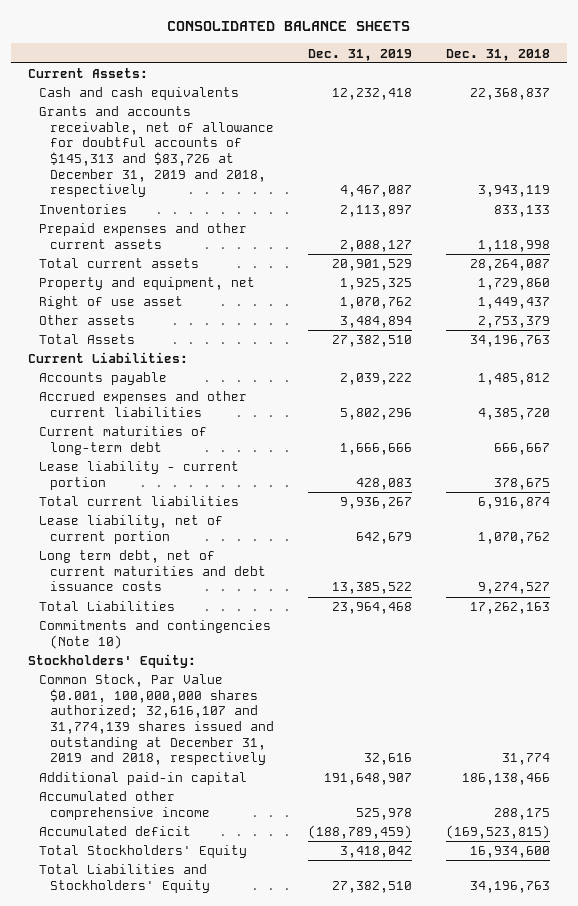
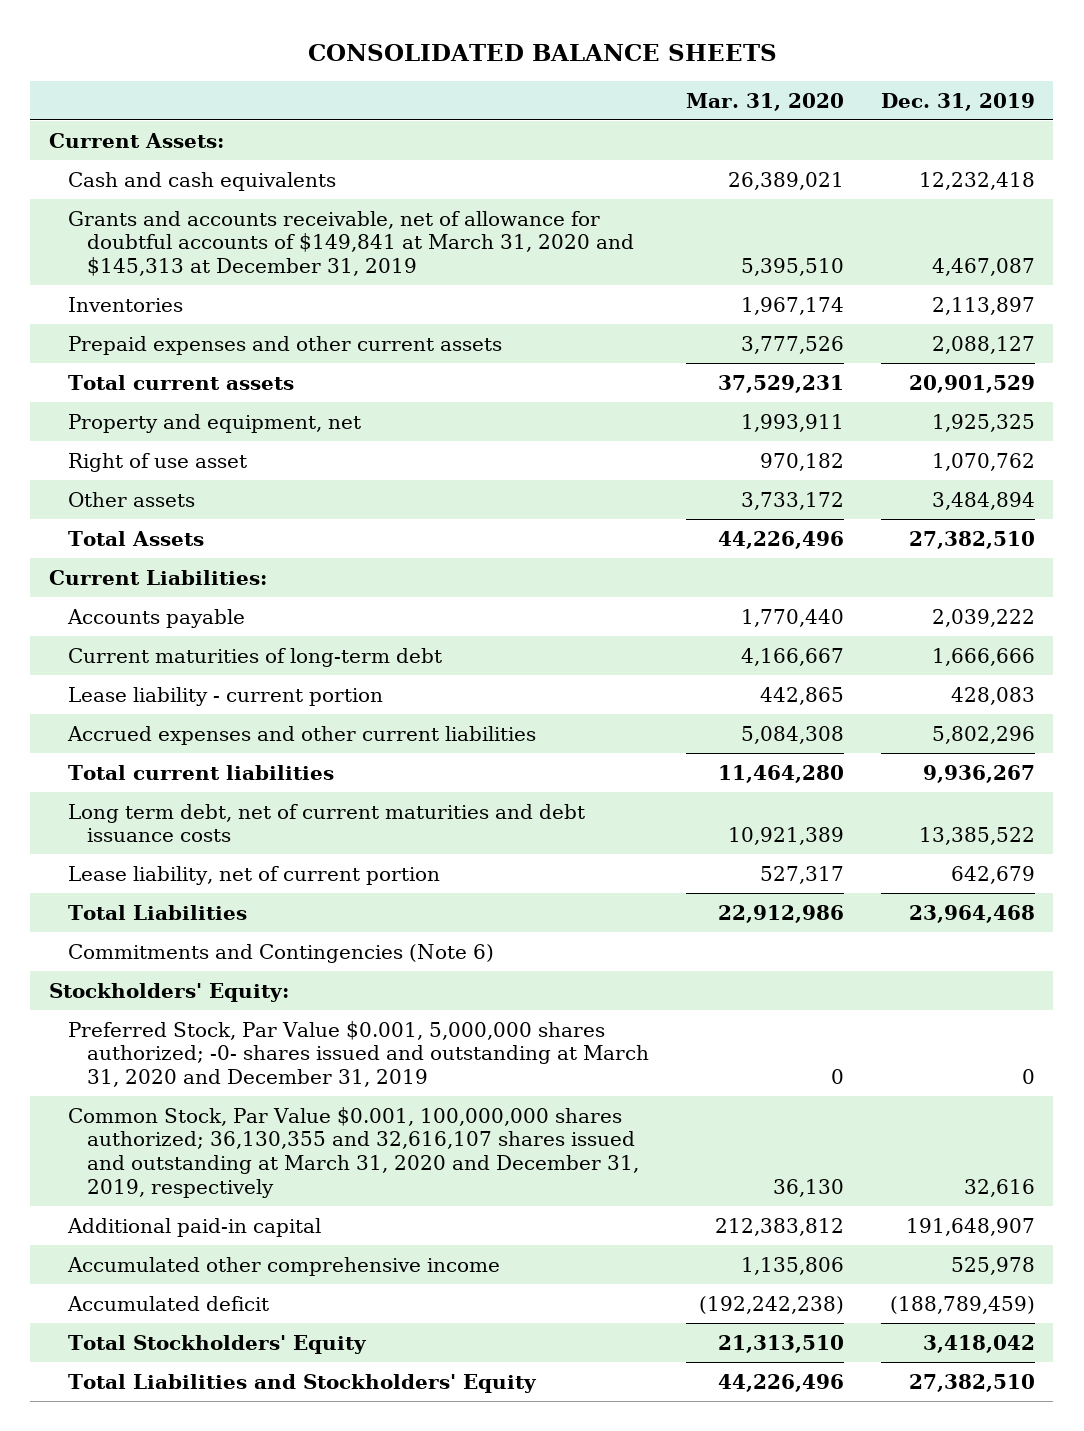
- | Dec. 31, 2019 | Dec. 31, 2018
+ | Mar. 31, 2020 | Dec. 31, 2019
- Grants and accounts receivable, net of allowance for doubtful accounts of $145,313 and $83,726 at December 31, 2019 and 2018, respectively | 4,467,087 | 3,943,119
+ Grants and accounts receivable, net of allowance for doubtful accounts of $149,841 at March 31, 2020 and $145,313 at December 31, 2019 | 5,395,510 | 4,467,087
moved down: Accrued expenses and other current liabilities | 5,084,308 | 5,802,296
moved down: Lease liability, net of current portion | 527,317 | 642,679
- Commitments and contingencies (Note 10)
+ Commitments and Contingencies (Note 6)
- Common Stock, Par Value $0.001, 100,000,000 shares authorized; 32,616,107 and 31,774,139 shares issued and outstanding at December 31, 2019 and 2018, respectively | 32,616 | 31,774
+ Preferred Stock, Par Value $0.001, 5,000,000 shares authorized; -0- shares issued and outstanding at March 31, 2020 and December 31, 2019 | 0 | 0
+ Common Stock, Par Value $0.001, 100,000,000 shares authorized; 36,130,355 and 32,616,107 shares issued and outstanding at March 31, 2020 and December 31, 2019, respectively | 36,130 | 32,616

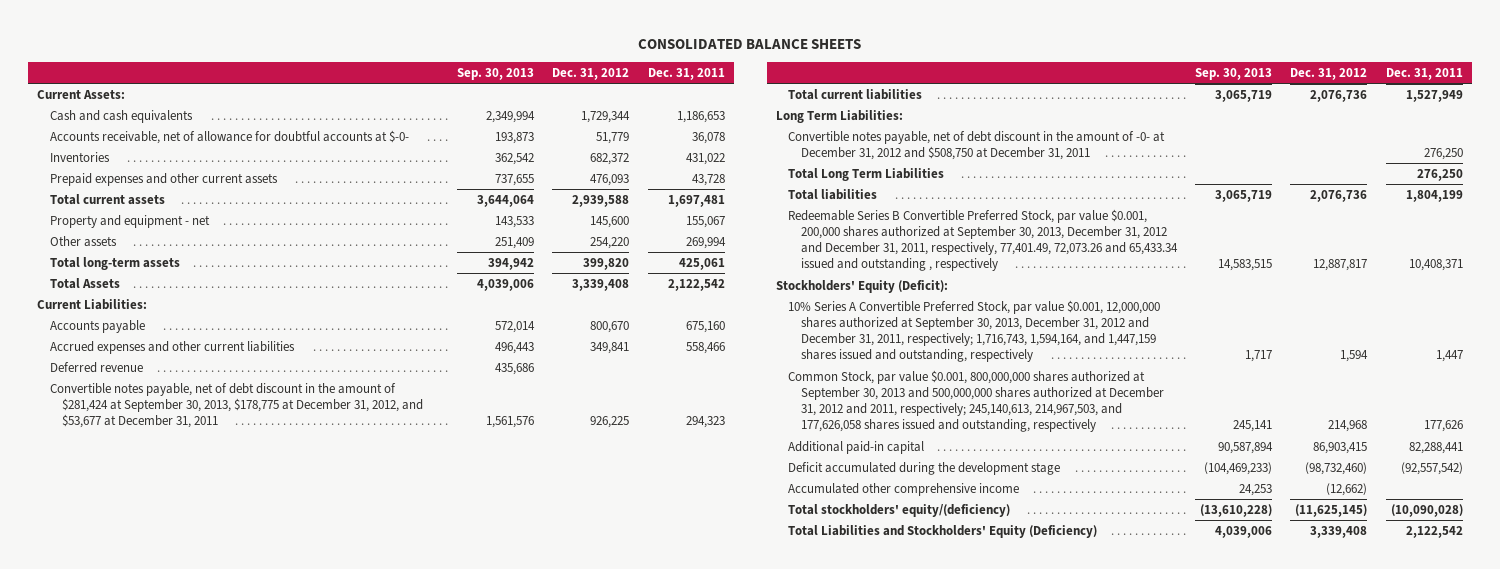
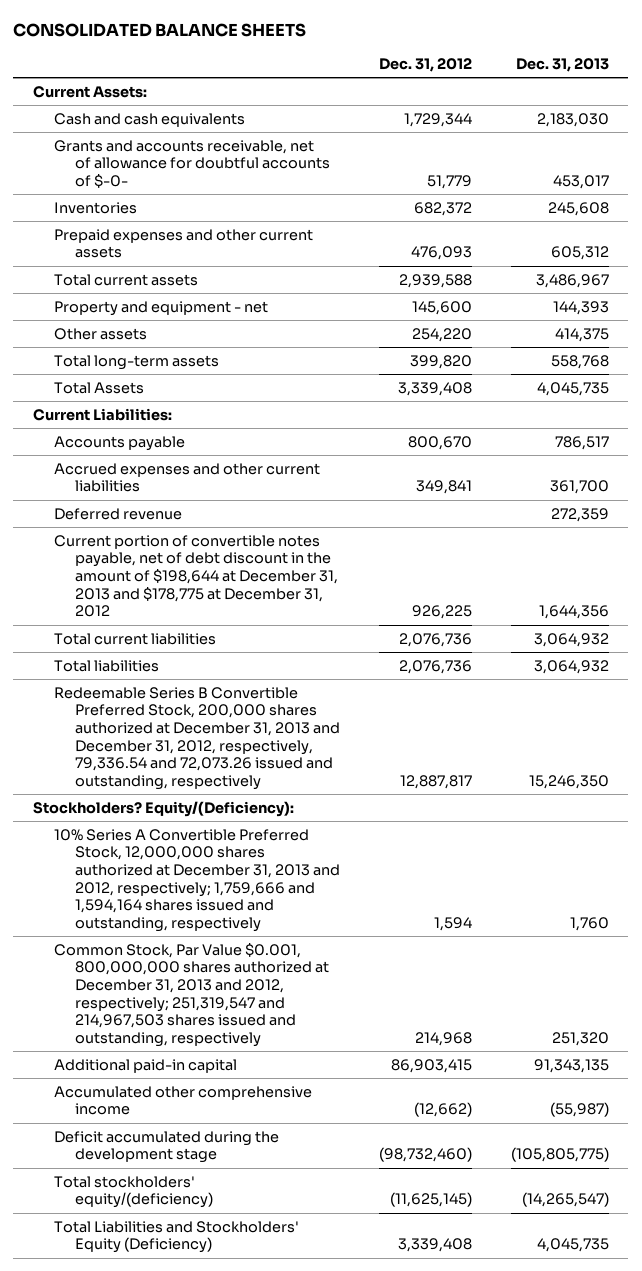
- | Sep. 30, 2013 | Dec. 31, 2012 | Dec. 31, 2011
+ | Dec. 31, 2012 | Dec. 31, 2013
- Accounts receivable, net of allowance for doubtful accounts at $-0- | 193,873 | 51,779 | 36,078
+ Grants and accounts receivable, net of allowance for doubtful accounts of $-0- | 51,779 | 453,017
- Convertible notes payable, net of debt discount in the amount of $281,424 at September 30, 2013, $178,775 at December 31, 2012, and $53,677 at December 31, 2011 | 1,561,576 | 926,225 | 294,323
+ Current portion of convertible notes payable, net of debt discount in the amount of $198,644 at December 31, 2013 and $178,775 at December 31, 2012 | 926,225 | 1,644,356
- Long Term Liabilities:
- Convertible notes payable, net of debt discount in the amount of -0- at December 31, 2012 and $508,750 at December 31, 2011 | | | 276,250
- Total Long Term Liabilities | | | 276,250
- Redeemable Series B Convertible Preferred Stock, par value $0.001, 200,000 shares authorized at September 30, 2013, December 31, 2012 and December 31, 2011, respectively, 77,401.49, 72,073.26 and 65,433.34 issued and outstanding , respectively | 14,583,515 | 12,887,817 | 10,408,371
- Stockholders' Equity (Deficit):
- 10% Series A Convertible Preferred Stock, par value $0.001, 12,000,000 shares authorized at September 30, 2013, December 31, 2012 and December 31, 2011, respectively; 1,716,743, 1,594,164, and 1,447,159 shares issued and outstanding, respectively | 1,717 | 1,594 | 1,447
- Common Stock, par value $0.001, 800,000,000 shares authorized at September 30, 2013 and 500,000,000 shares authorized at December 31, 2012 and 2011, respectively; 245,140,613, 214,967,503, and 177,626,058 shares issued and outstanding, respectively | 245,141 | 214,968 | 177,626
+ Redeemable Series B Convertible Preferred Stock, 200,000 shares authorized at December 31, 2013 and December 31, 2012, respectively, 79,336.54 and 72,073.26 issued and outstanding, respectively | 12,887,817 | 15,246,350
+ Stockholders? Equity/(Deficiency):
+ 10% Series A Convertible Preferred Stock, 12,000,000 shares authorized at December 31, 2013 and 2012, respectively; 1,759,666 and 1,594,164 shares issued and outstanding, respectively | 1,594 | 1,760
+ Common Stock, Par Value $0.001, 800,000,000 shares authorized at December 31, 2013 and 2012, respectively; 251,319,547 and 214,967,503 shares issued and outstanding, respectively | 214,968 | 251,320
moved down: Deficit accumulated during the development stage | (98,732,460) | (105,805,775)

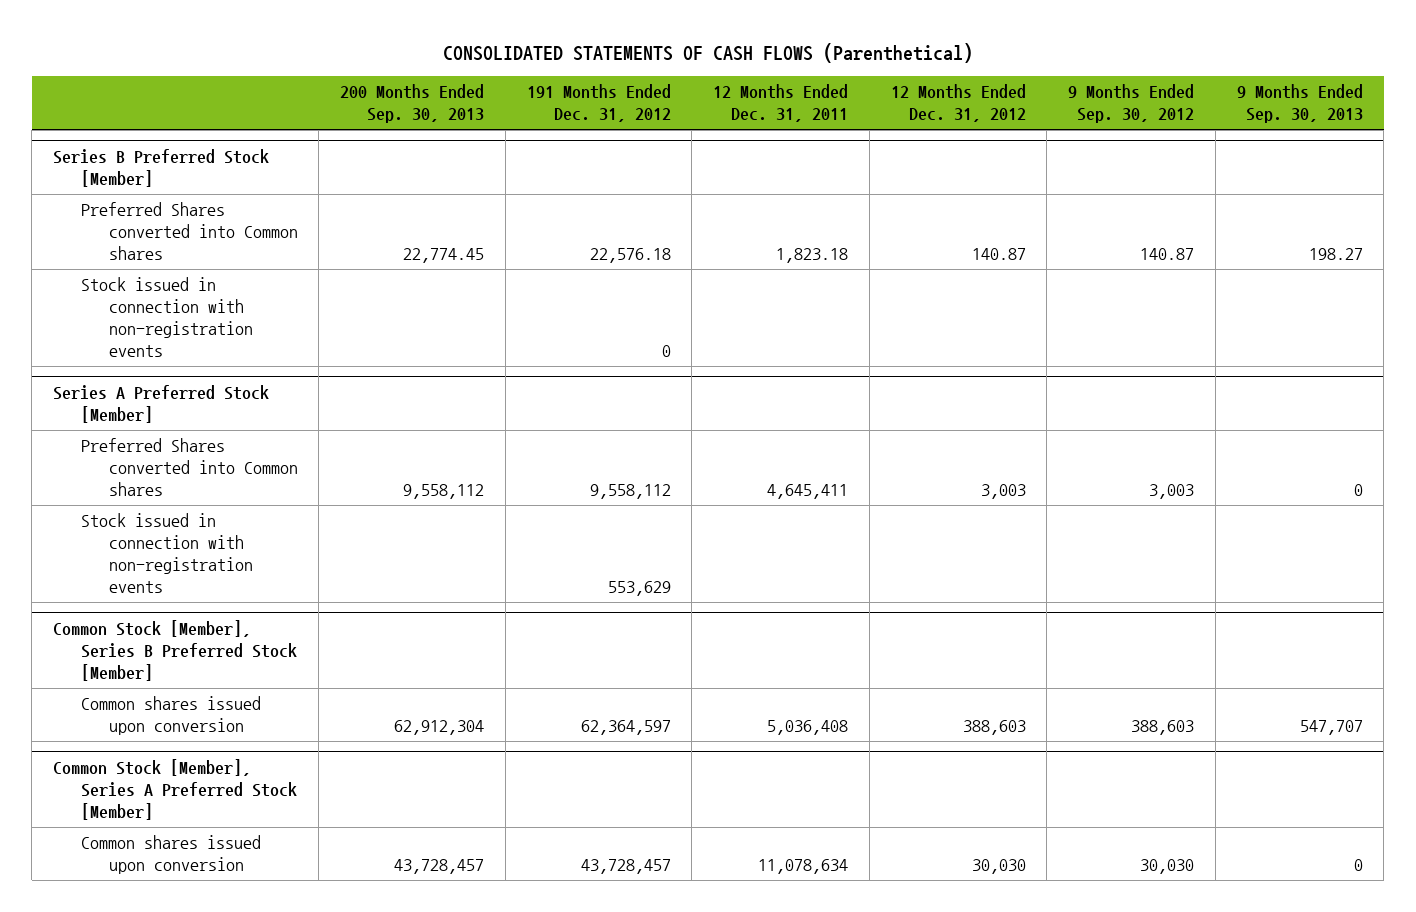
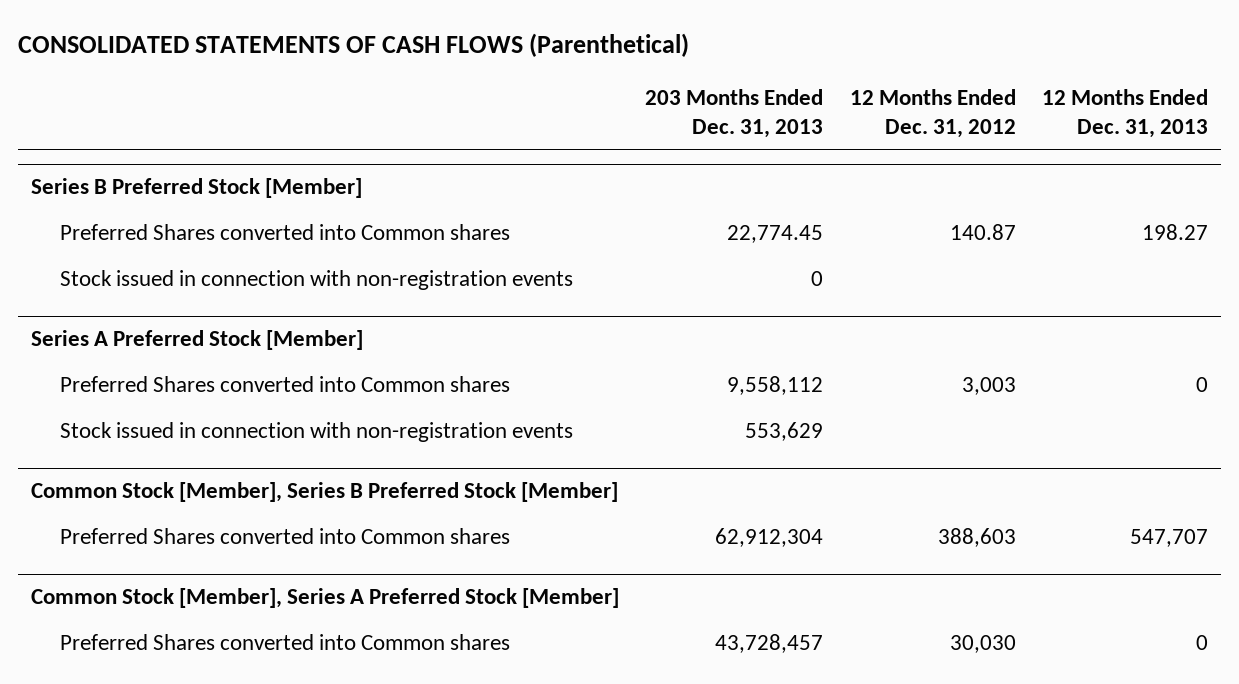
- | 200 Months Ended Sep. 30, 2013 | 191 Months Ended Dec. 31, 2012 | 12 Months Ended Dec. 31, 2011 | 12 Months Ended Dec. 31, 2012 | 9 Months Ended Sep. 30, 2012 | 9 Months Ended Sep. 30, 2013
+ | 203 Months Ended Dec. 31, 2013 | 12 Months Ended Dec. 31, 2012 | 12 Months Ended Dec. 31, 2013
@ Common Stock [Member], Series B Preferred Stock [Member]
- Common shares issued upon conversion | 62,912,304 | 62,364,597 | 5,036,408 | 388,603 | 388,603 | 547,707
+ Preferred Shares converted into Common shares | 62,912,304 | 388,603 | 547,707
@ Common Stock [Member], Series A Preferred Stock [Member]
- Common shares issued upon conversion | 43,728,457 | 43,728,457 | 11,078,634 | 30,030 | 30,030 | 0
+ Preferred Shares converted into Common shares | 43,728,457 | 30,030 | 0

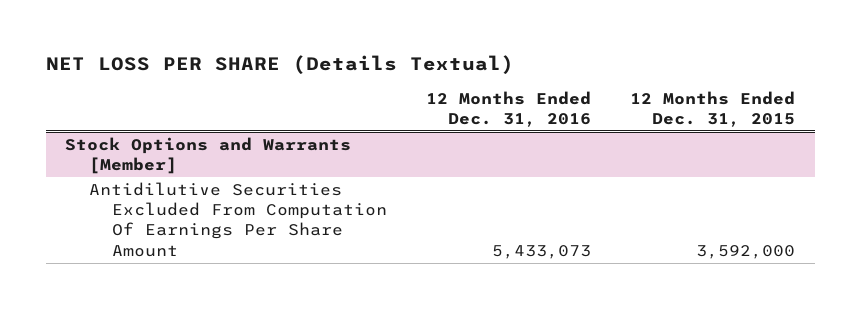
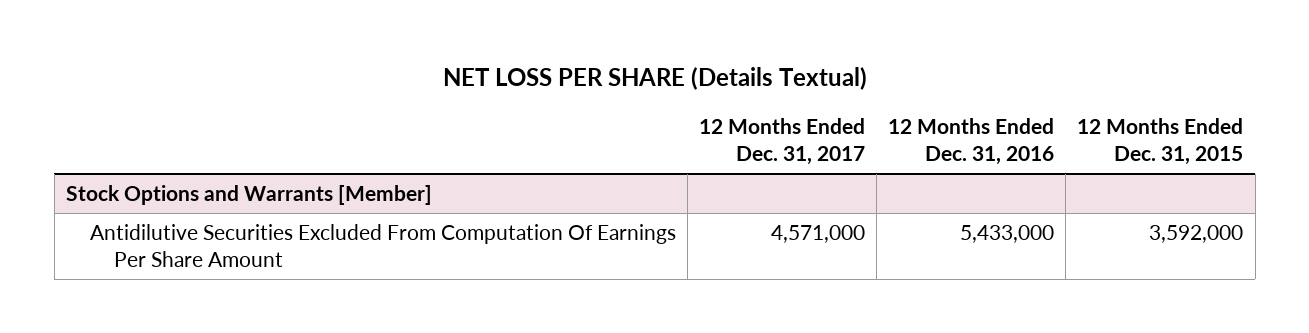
- | 12 Months Ended Dec. 31, 2016 | 12 Months Ended Dec. 31, 2015
+ | 12 Months Ended Dec. 31, 2017 | 12 Months Ended Dec. 31, 2016 | 12 Months Ended Dec. 31, 2015
@ Stock Options and Warrants [Member]
- Antidilutive Securities Excluded From Computation Of Earnings Per Share Amount | 5,433,073 | 3,592,000
+ Antidilutive Securities Excluded From Computation Of Earnings Per Share Amount | 4,571,000 | 5,433,000 | 3,592,000

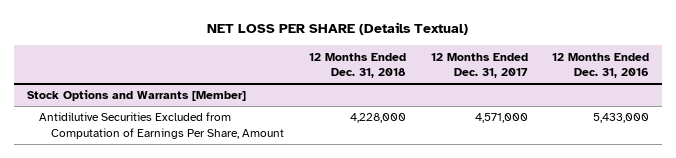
- | 12 Months Ended Dec. 31, 2017 | 12 Months Ended Dec. 31, 2016 | 12 Months Ended Dec. 31, 2015
+ | 12 Months Ended Dec. 31, 2018 | 12 Months Ended Dec. 31, 2017 | 12 Months Ended Dec. 31, 2016
@ Stock Options and Warrants [Member]
- Antidilutive Securities Excluded From Computation Of Earnings Per Share Amount | 4,571,000 | 5,433,000 | 3,592,000
+ Antidilutive Securities Excluded from Computation of Earnings Per Share, Amount | 4,228,000 | 4,571,000 | 5,433,000

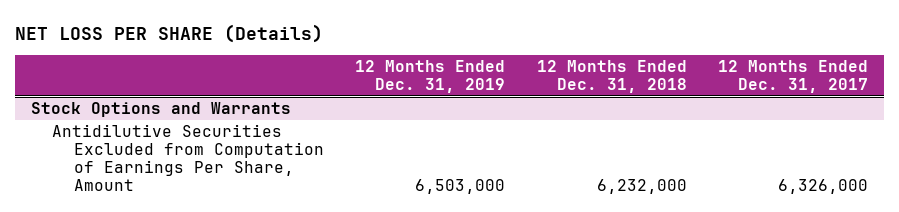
- NET LOSS PER SHARE (Details Textual)
+ NET LOSS PER SHARE (Details)
- | 12 Months Ended Dec. 31, 2018 | 12 Months Ended Dec. 31, 2017 | 12 Months Ended Dec. 31, 2016
+ | 12 Months Ended Dec. 31, 2019 | 12 Months Ended Dec. 31, 2018 | 12 Months Ended Dec. 31, 2017
- Stock Options and Warrants [Member]
- Antidilutive Securities Excluded from Computation of Earnings Per Share, Amount | 4,228,000 | 4,571,000 | 5,433,000
+ Stock Options and Warrants
+ Antidilutive Securities Excluded from Computation of Earnings Per Share, Amount | 6,503,000 | 6,232,000 | 6,326,000

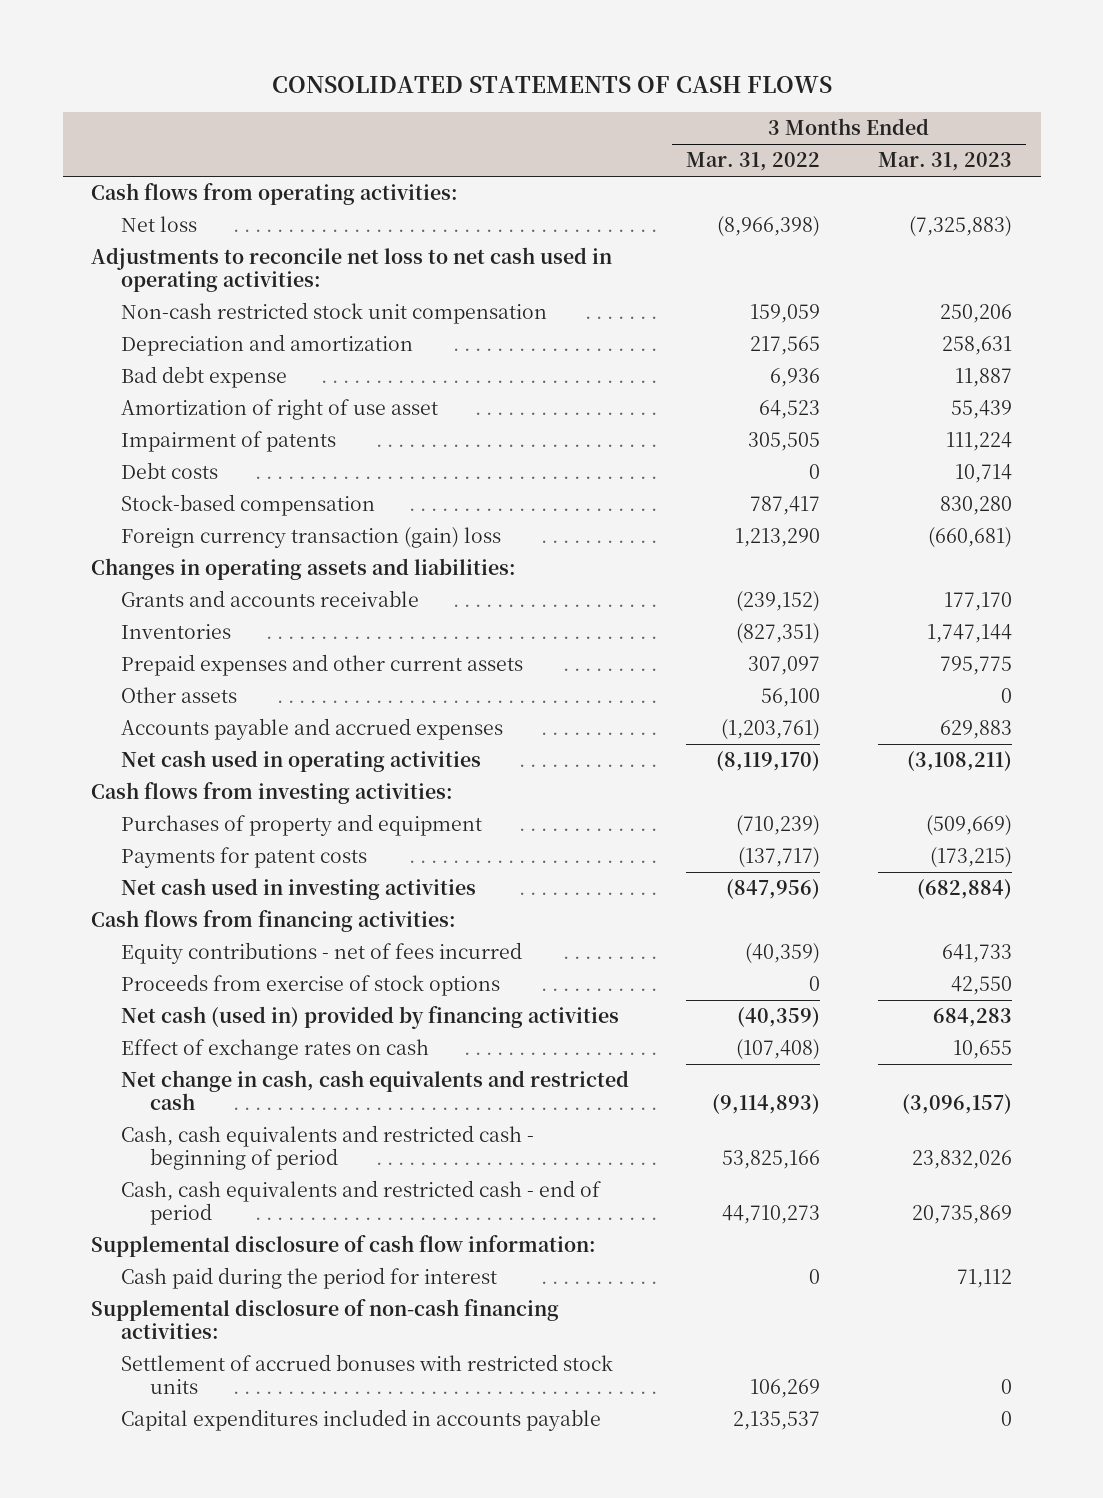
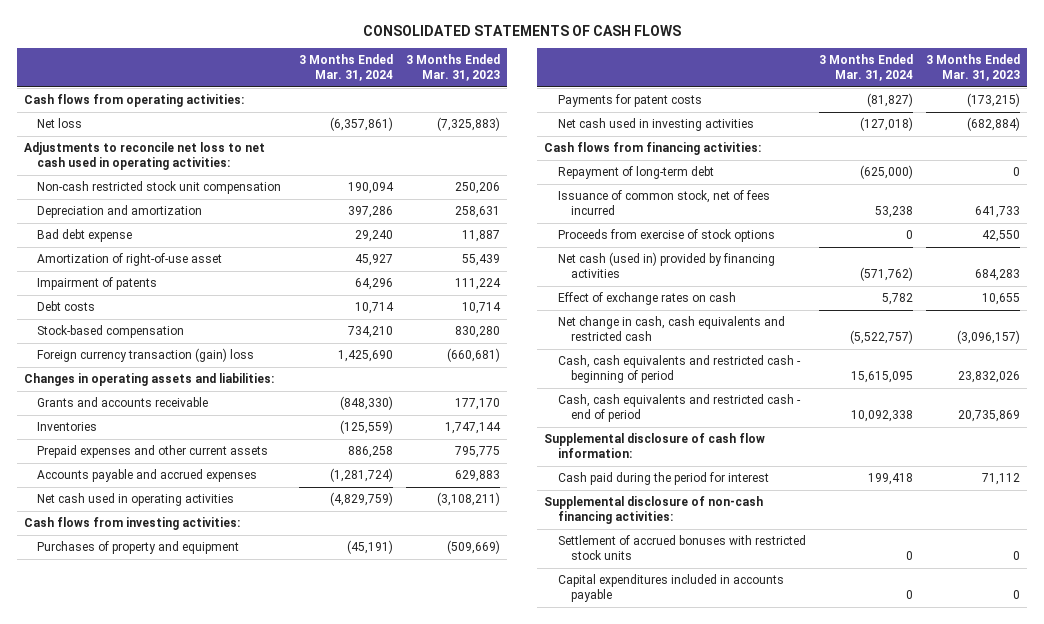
- | 3 Months Ended Mar. 31, 2022 | 3 Months Ended Mar. 31, 2023
+ | 3 Months Ended Mar. 31, 2024 | 3 Months Ended Mar. 31, 2023
- Amortization of right of use asset | 64,523 | 55,439
+ Amortization of right-of-use asset | 45,927 | 55,439
- Other assets | 56,100 | 0
- Equity contributions - net of fees incurred | (40,359) | 641,733
+ Repayment of long-term debt | (625,000) | 0
+ Issuance of common stock, net of fees incurred | 53,238 | 641,733

